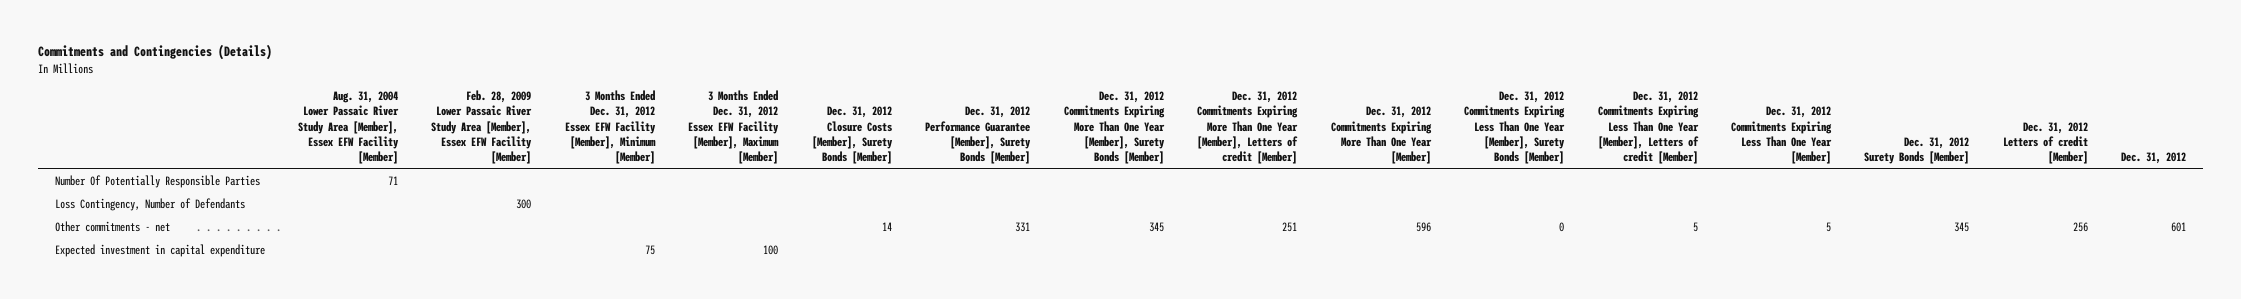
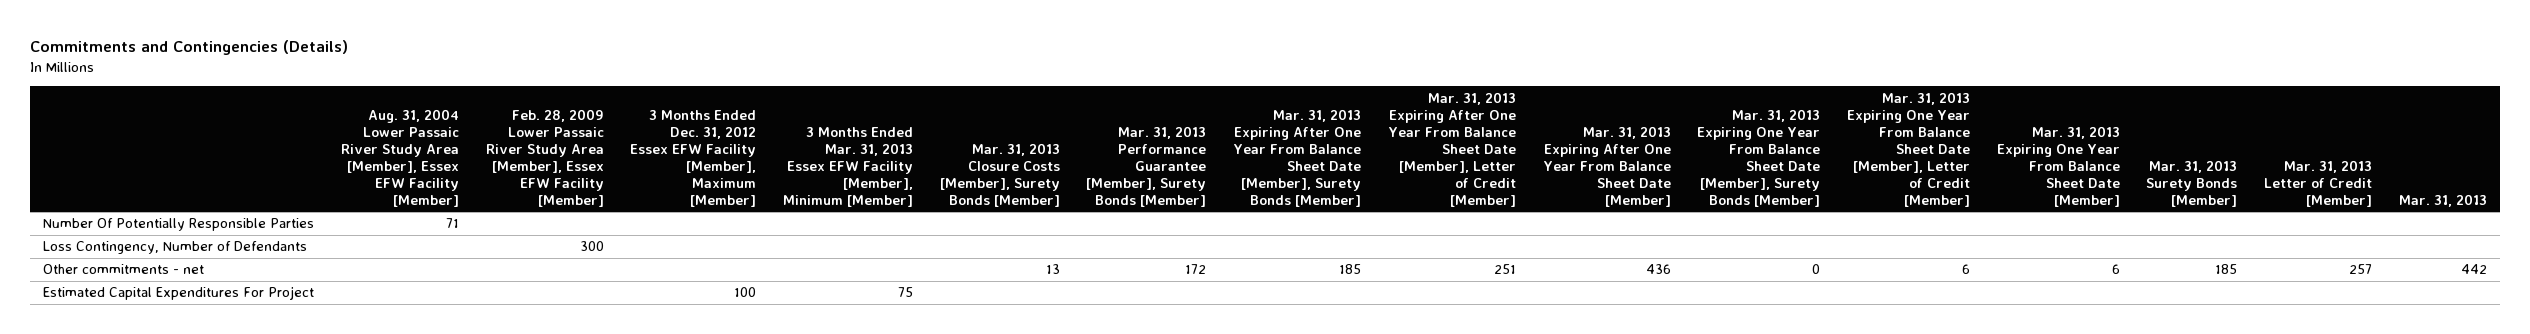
- | Aug. 31, 2004 Lower Passaic River Study Area [Member], Essex EFW Facility [Member] | Feb. 28, 2009 Lower Passaic River Study Area [Member], Essex EFW Facility [Member] | 3 Months Ended Dec. 31, 2012 Essex EFW Facility [Member], Minimum [Member] | 3 Months Ended Dec. 31, 2012 Essex EFW Facility [Member], Maximum [Member] | Dec. 31, 2012 Closure Costs [Member], Surety Bonds [Member] | Dec. 31, 2012 Performance Guarantee [Member], Surety Bonds [Member] | Dec. 31, 2012 Commitments Expiring More Than One Year [Member], Surety Bonds [Member] | Dec. 31, 2012 Commitments Expiring More Than One Year [Member], Letters of credit [Member] | Dec. 31, 2012 Commitments Expiring More Than One Year [Member] | Dec. 31, 2012 Commitments Expiring Less Than One Year [Member], Surety Bonds [Member] | Dec. 31, 2012 Commitments Expiring Less Than One Year [Member], Letters of credit [Member] | Dec. 31, 2012 Commitments Expiring Less Than One Year [Member] | Dec. 31, 2012 Surety Bonds [Member] | Dec. 31, 2012 Letters of credit [Member] | Dec. 31, 2012
+ | Aug. 31, 2004 Lower Passaic River Study Area [Member], Essex EFW Facility [Member] | Feb. 28, 2009 Lower Passaic River Study Area [Member], Essex EFW Facility [Member] | 3 Months Ended Dec. 31, 2012 Essex EFW Facility [Member], Maximum [Member] | 3 Months Ended Mar. 31, 2013 Essex EFW Facility [Member], Minimum [Member] | Mar. 31, 2013 Closure Costs [Member], Surety Bonds [Member] | Mar. 31, 2013 Performance Guarantee [Member], Surety Bonds [Member] | Mar. 31, 2013 Expiring After One Year From Balance Sheet Date [Member], Surety Bonds [Member] | Mar. 31, 2013 Expiring After One Year From Balance Sheet Date [Member], Letter of Credit [Member] | Mar. 31, 2013 Expiring After One Year From Balance Sheet Date [Member] | Mar. 31, 2013 Expiring One Year From Balance Sheet Date [Member], Surety Bonds [Member] | Mar. 31, 2013 Expiring One Year From Balance Sheet Date [Member], Letter of Credit [Member] | Mar. 31, 2013 Expiring One Year From Balance Sheet Date [Member] | Mar. 31, 2013 Surety Bonds [Member] | Mar. 31, 2013 Letter of Credit [Member] | Mar. 31, 2013
- Expected investment in capital expenditure | | | 75 | 100 | | | | | | | | | | |
+ Estimated Capital Expenditures For Project | | | 100 | 75 | | | | | | | | | | |

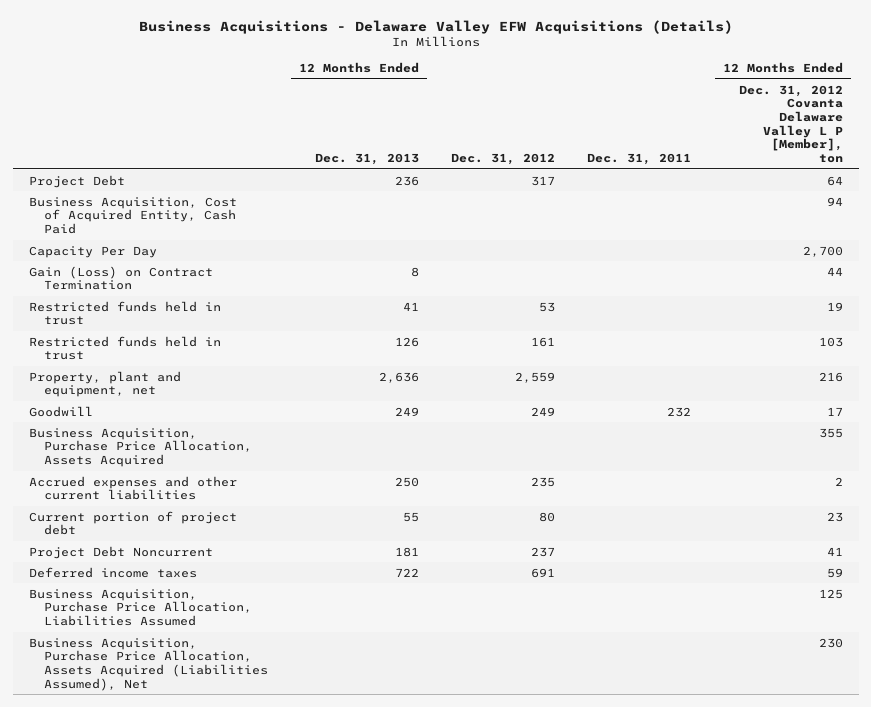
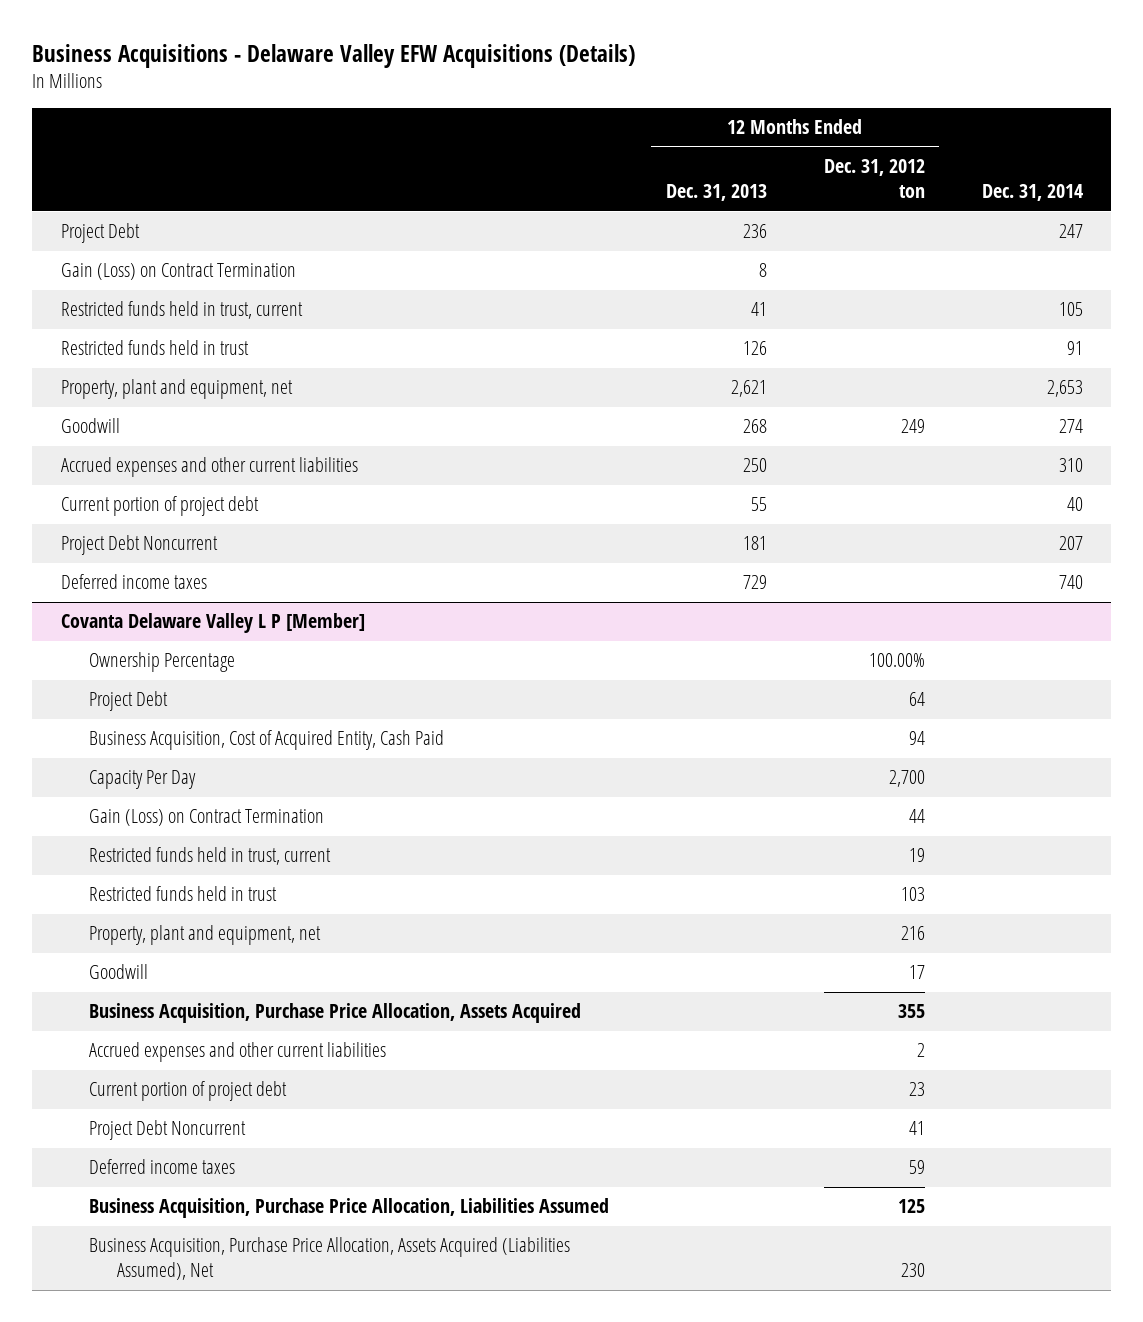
- | 12 Months Ended Dec. 31, 2013 | Dec. 31, 2012 | Dec. 31, 2011 | 12 Months Ended Dec. 31, 2012 Covanta Delaware Valley L P [Member], ton
+ | 12 Months Ended Dec. 31, 2013 | 12 Months Ended Dec. 31, 2012 ton | Dec. 31, 2014
- Business Acquisition, Cost of Acquired Entity, Cash Paid | | | | 94
- Capacity Per Day | | | | 2,700
- Restricted funds held in trust | 41 | 53 | | 19
+ Restricted funds held in trust, current | 41 | | 105
- Property, plant and equipment, net | 2,636 | 2,559 | | 216
- Goodwill | 249 | 249 | 232 | 17
- Business Acquisition, Purchase Price Allocation, Assets Acquired | | | | 355
+ Property, plant and equipment, net | 2,621 | | 2,653
+ Goodwill | 268 | 249 | 274
- Deferred income taxes | 722 | 691 | | 59
- Business Acquisition, Purchase Price Allocation, Liabilities Assumed | | | | 125
- Business Acquisition, Purchase Price Allocation, Assets Acquired (Liabilities Assumed), Net | | | | 230
+ Deferred income taxes | 729 | | 740
+ Covanta Delaware Valley L P [Member]
+ Ownership Percentage | | 100.00% |
+ Project Debt | | 64 |
+ Business Acquisition, Cost of Acquired Entity, Cash Paid | | 94 |
+ Capacity Per Day | | 2,700 |
+ Gain (Loss) on Contract Termination | | 44 |
+ Restricted funds held in trust, current | | 19 |
+ Restricted funds held in trust | | 103 |
+ Property, plant and equipment, net | | 216 |
+ Goodwill | | 17 |
+ Business Acquisition, Purchase Price Allocation, Assets Acquired | | 355 |
+ Accrued expenses and other current liabilities | | 2 |
+ Current portion of project debt | | 23 |
+ Project Debt Noncurrent | | 41 |
+ Deferred income taxes | | 59 |
+ Business Acquisition, Purchase Price Allocation, Liabilities Assumed | | 125 |
+ Business Acquisition, Purchase Price Allocation, Assets Acquired (Liabilities Assumed), Net | | 230 |

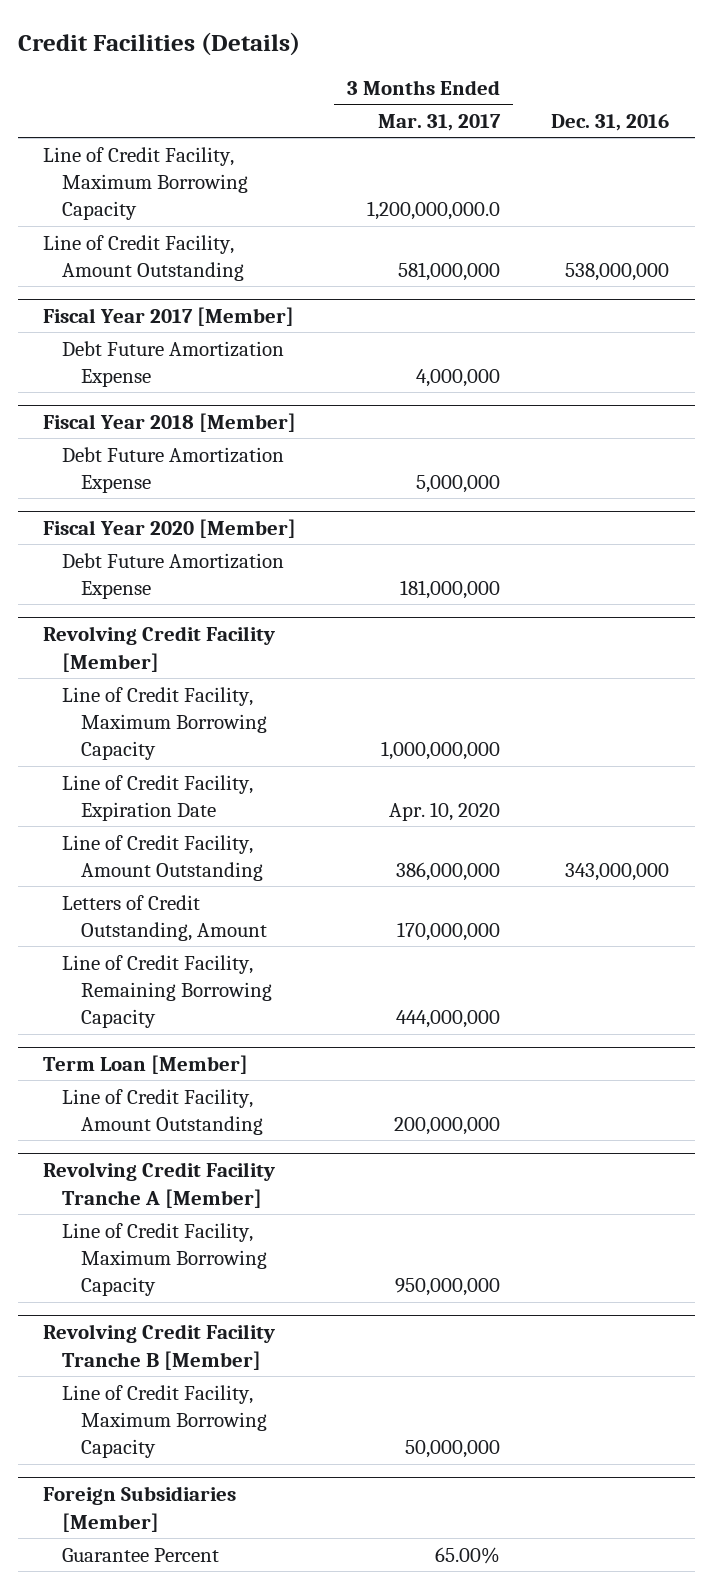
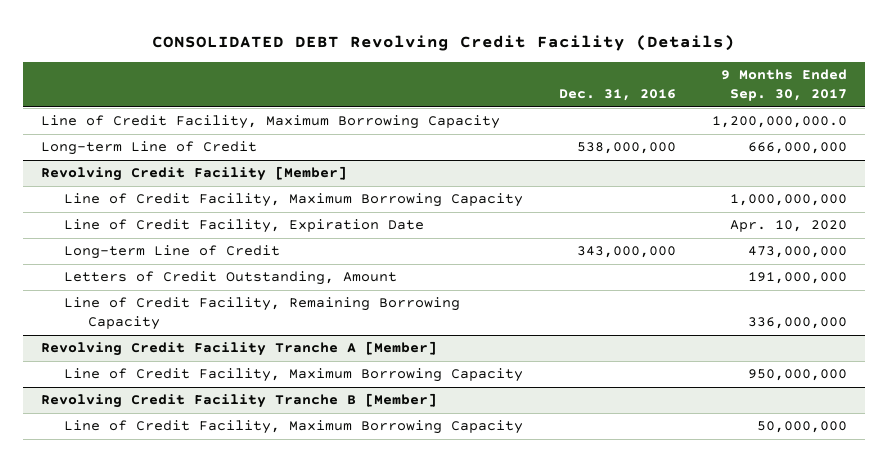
- Credit Facilities (Details)
+ CONSOLIDATED DEBT Revolving Credit Facility (Details)
- | 3 Months Ended Mar. 31, 2017 | Dec. 31, 2016
+ | Dec. 31, 2016 | 9 Months Ended Sep. 30, 2017
- Line of Credit Facility, Amount Outstanding | 581,000,000 | 538,000,000
- Fiscal Year 2017 [Member]
- Debt Future Amortization Expense | 4,000,000 |
- Fiscal Year 2018 [Member]
- Debt Future Amortization Expense | 5,000,000 |
- Fiscal Year 2020 [Member]
- Debt Future Amortization Expense | 181,000,000 |
+ Long-term Line of Credit | 538,000,000 | 666,000,000
@ Revolving Credit Facility [Member]
- Line of Credit Facility, Amount Outstanding | 386,000,000 | 343,000,000
+ Long-term Line of Credit | 343,000,000 | 473,000,000
- Term Loan [Member]
- Line of Credit Facility, Amount Outstanding | 200,000,000 |
- Foreign Subsidiaries [Member]
- Guarantee Percent | 65.00% |

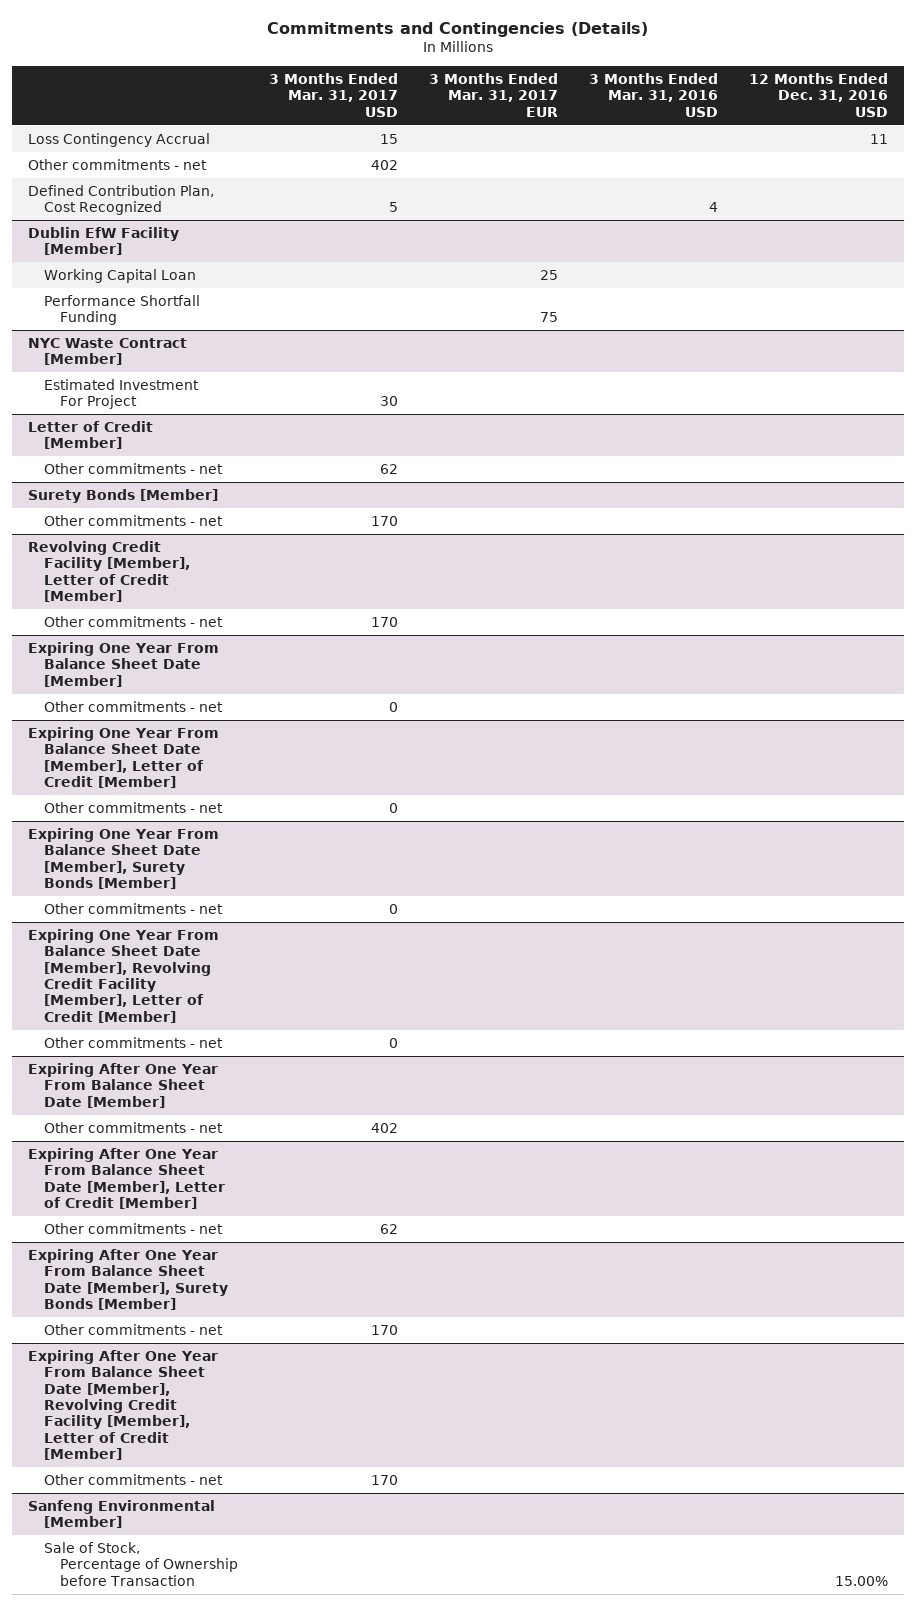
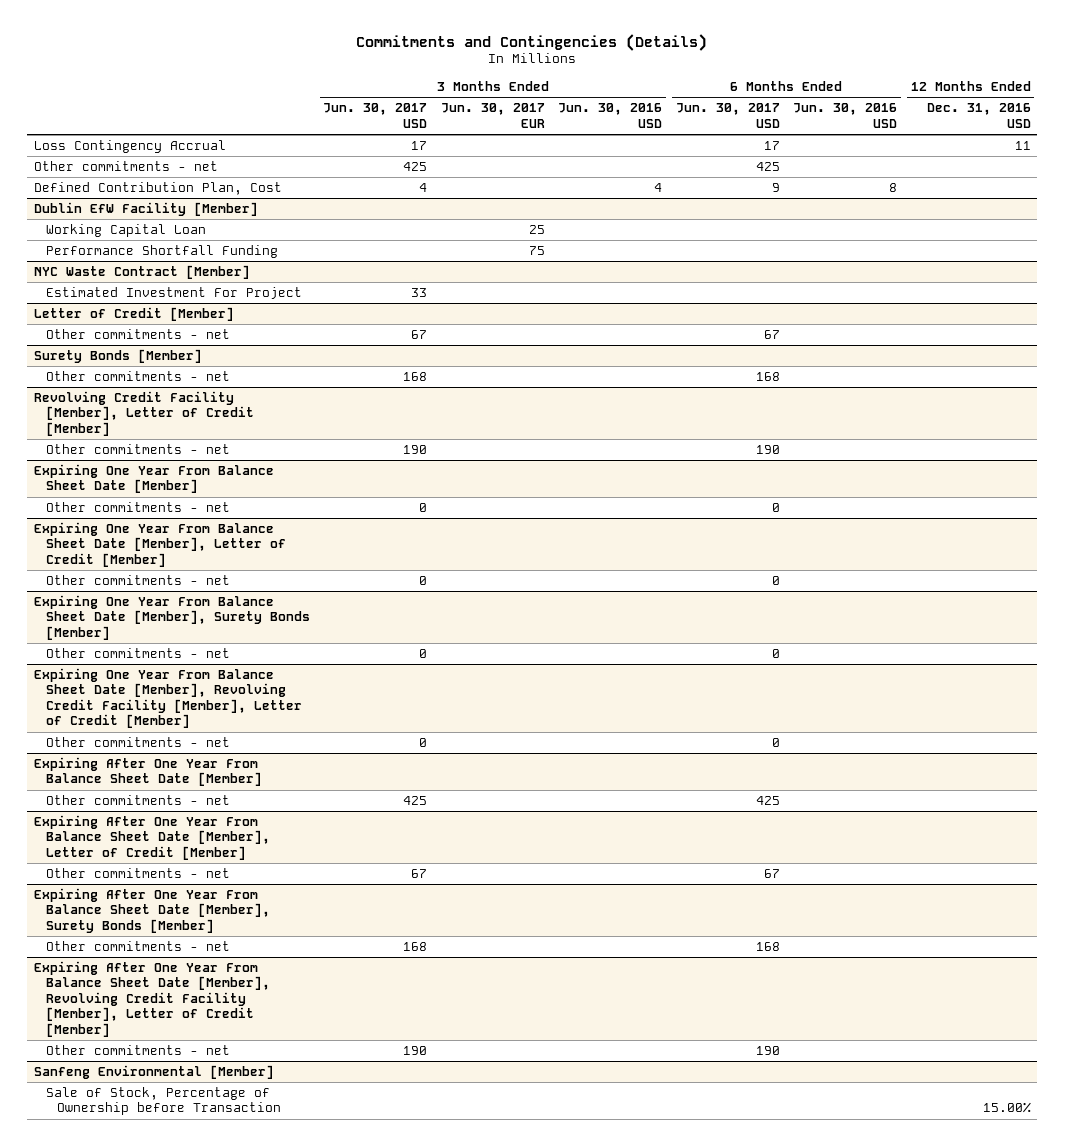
- | 3 Months Ended Mar. 31, 2017 USD | 3 Months Ended Mar. 31, 2017 EUR | 3 Months Ended Mar. 31, 2016 USD | 12 Months Ended Dec. 31, 2016 USD
+ | 3 Months Ended Jun. 30, 2017 USD | 3 Months Ended Jun. 30, 2017 EUR | 3 Months Ended Jun. 30, 2016 USD | 6 Months Ended Jun. 30, 2017 USD | 6 Months Ended Jun. 30, 2016 USD | 12 Months Ended Dec. 31, 2016 USD
- Defined Contribution Plan, Cost Recognized | 5 | | 4 |
+ Defined Contribution Plan, Cost | 4 | | 4 | 9 | 8 |

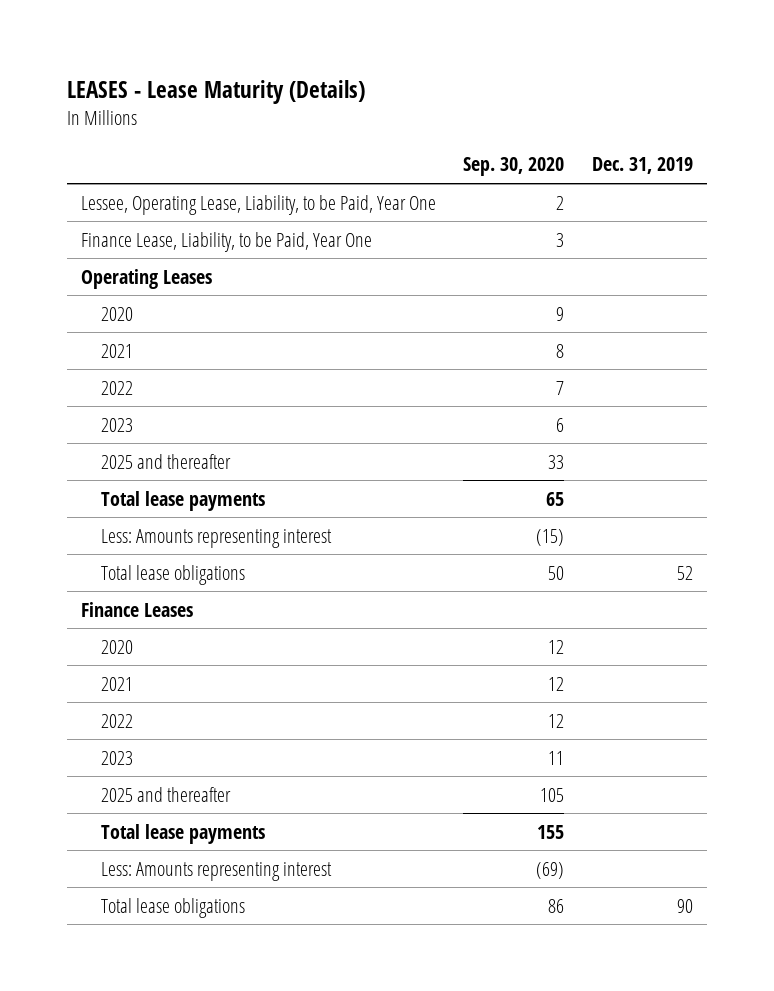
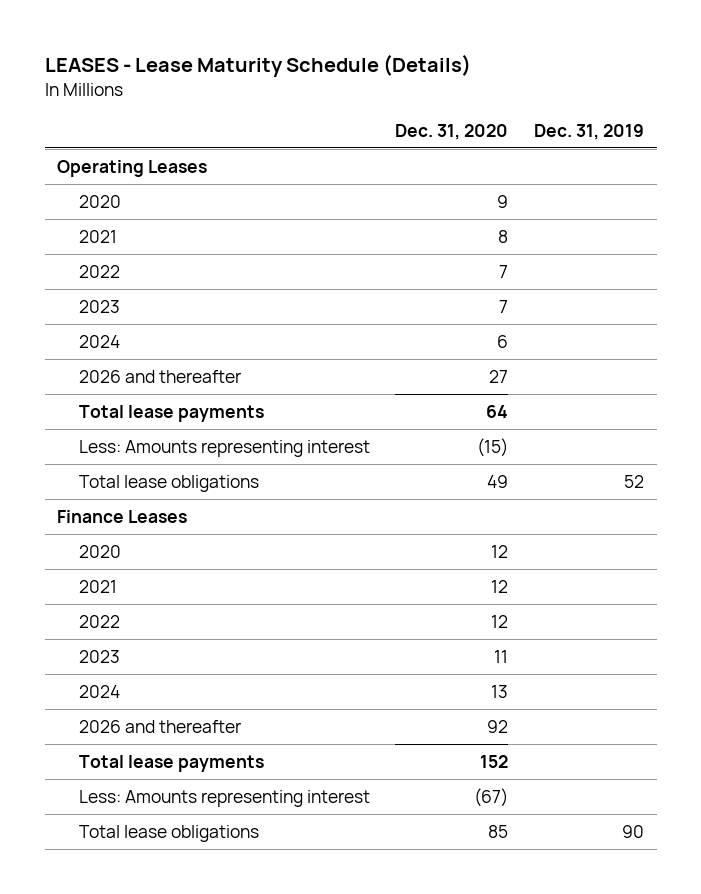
- LEASES - Lease Maturity (Details)
+ LEASES - Lease Maturity Schedule (Details)
- | Sep. 30, 2020 | Dec. 31, 2019
+ | Dec. 31, 2020 | Dec. 31, 2019
- Lessee, Operating Lease, Liability, to be Paid, Year One | 2 |
- Finance Lease, Liability, to be Paid, Year One | 3 |
- 2025 and thereafter | 33 |
+ 2024 | 6 |
+ 2026 and thereafter | 27 |
- 2025 and thereafter | 105 |
+ 2024 | 13 |
+ 2026 and thereafter | 92 |

